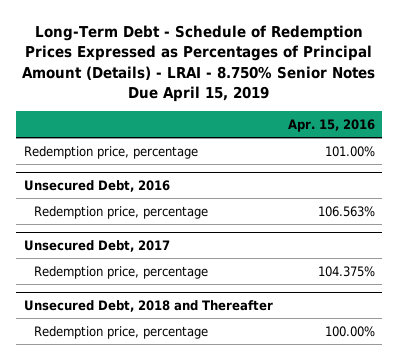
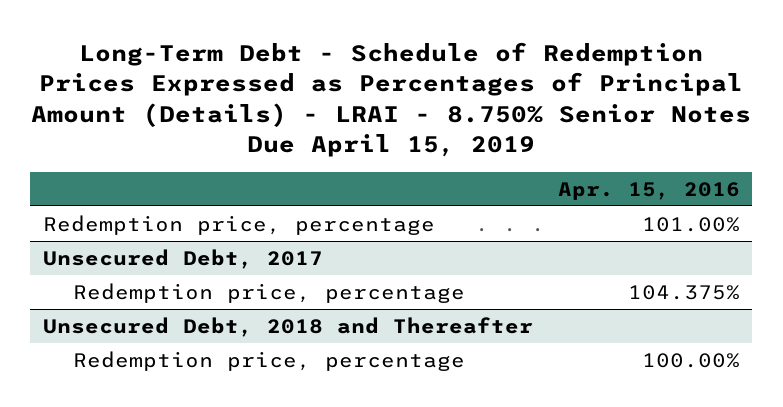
- Unsecured Debt, 2016
- Redemption price, percentage | 106.563%

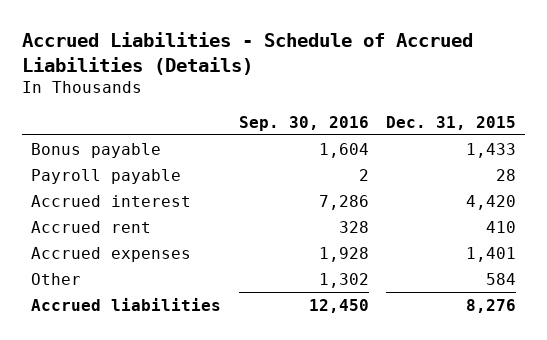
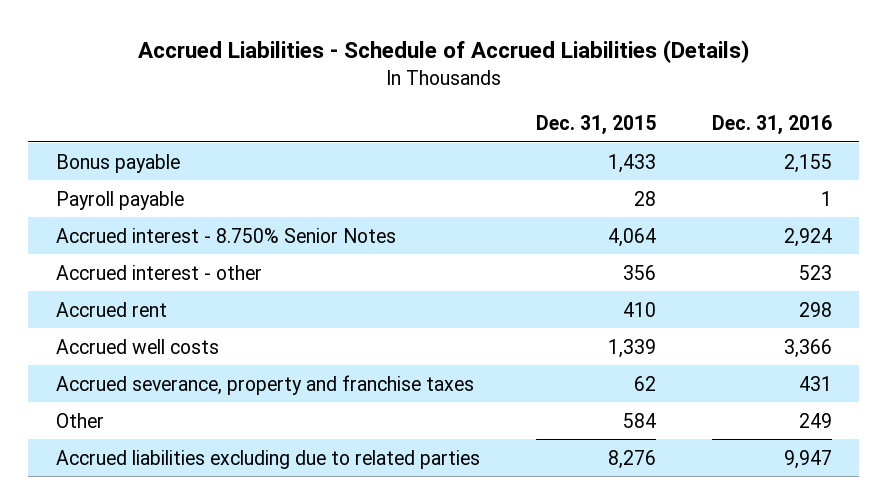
- | Sep. 30, 2016 | Dec. 31, 2015
+ | Dec. 31, 2015 | Dec. 31, 2016
- Accrued interest | 7,286 | 4,420
+ Accrued interest - 8.750% Senior Notes | 4,064 | 2,924
+ Accrued interest - other | 356 | 523
- Accrued expenses | 1,928 | 1,401
+ Accrued well costs | 1,339 | 3,366
+ Accrued severance, property and franchise taxes | 62 | 431
- Accrued liabilities | 12,450 | 8,276
+ Accrued liabilities excluding due to related parties | 8,276 | 9,947

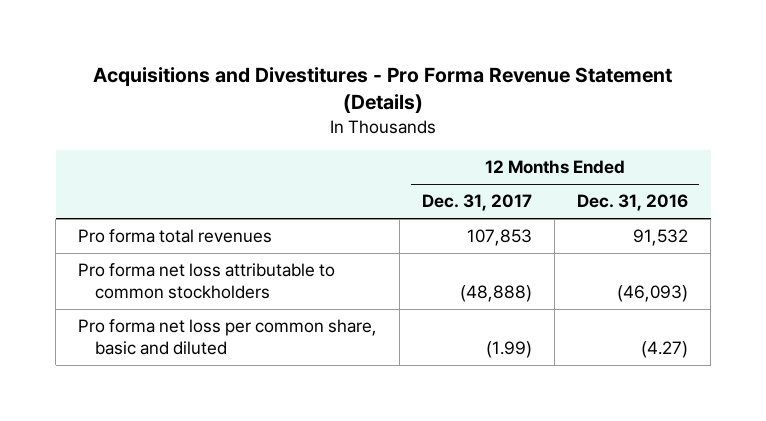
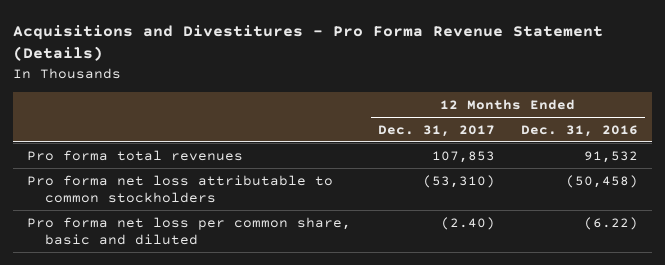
- Pro forma net loss attributable to common stockholders | (48,888) | (46,093)
- Pro forma net loss per common share, basic and diluted | (1.99) | (4.27)
+ Pro forma net loss attributable to common stockholders | (53,310) | (50,458)
+ Pro forma net loss per common share, basic and diluted | (2.40) | (6.22)

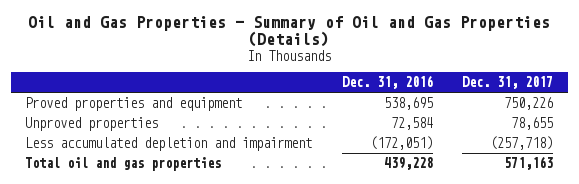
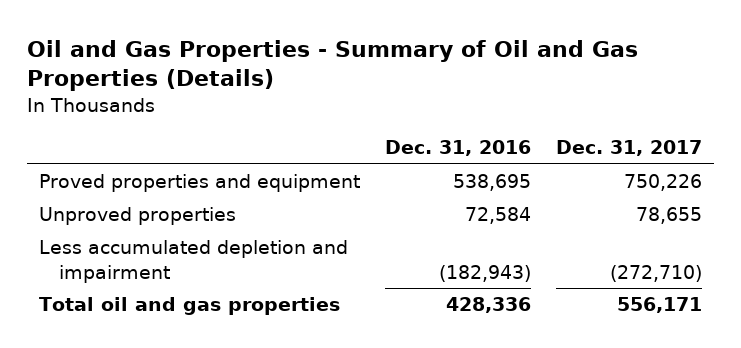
- Less accumulated depletion and impairment | (172,051) | (257,718)
- Total oil and gas properties | 439,228 | 571,163
+ Less accumulated depletion and impairment | (182,943) | (272,710)
+ Total oil and gas properties | 428,336 | 556,171

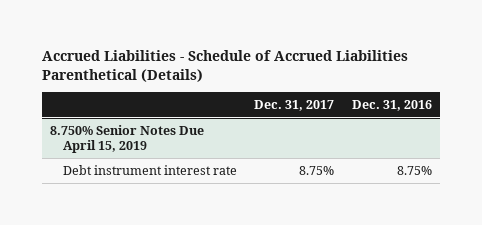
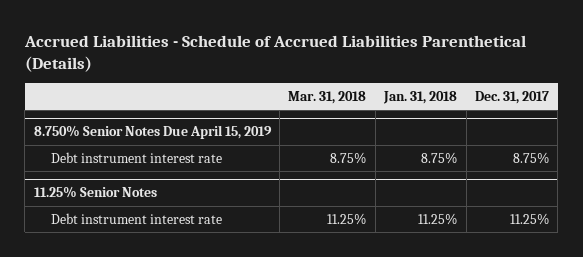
- | Dec. 31, 2017 | Dec. 31, 2016
+ | Mar. 31, 2018 | Jan. 31, 2018 | Dec. 31, 2017
+ 11.25% Senior Notes
+ Debt instrument interest rate | 11.25% | 11.25% | 11.25%

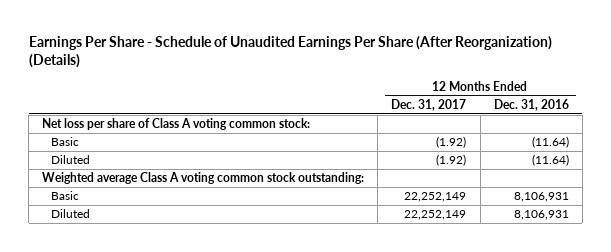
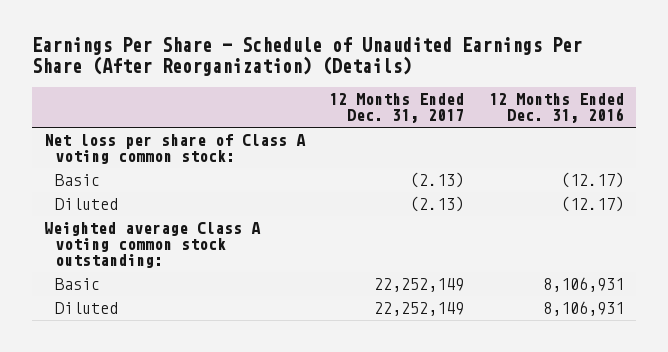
- Basic | (1.92) | (11.64)
- Diluted | (1.92) | (11.64)
+ Basic | (2.13) | (12.17)
+ Diluted | (2.13) | (12.17)

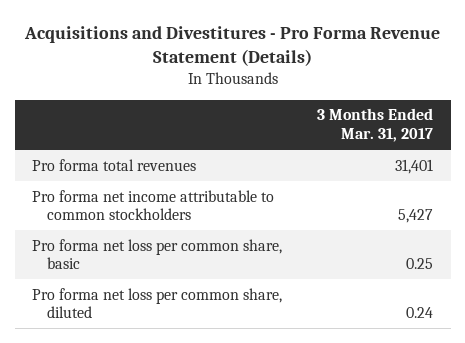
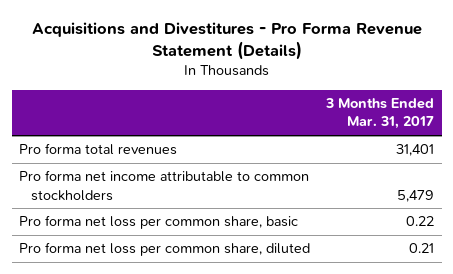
- Pro forma net income attributable to common stockholders | 5,427
- Pro forma net loss per common share, basic | 0.25
- Pro forma net loss per common share, diluted | 0.24
+ Pro forma net income attributable to common stockholders | 5,479
+ Pro forma net loss per common share, basic | 0.22
+ Pro forma net loss per common share, diluted | 0.21

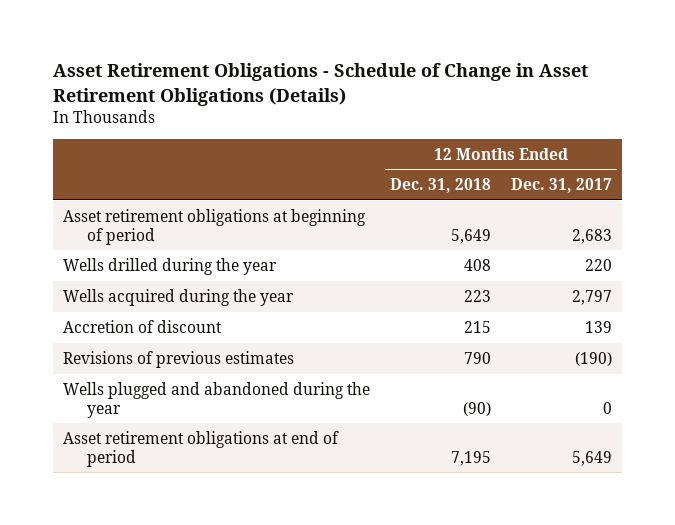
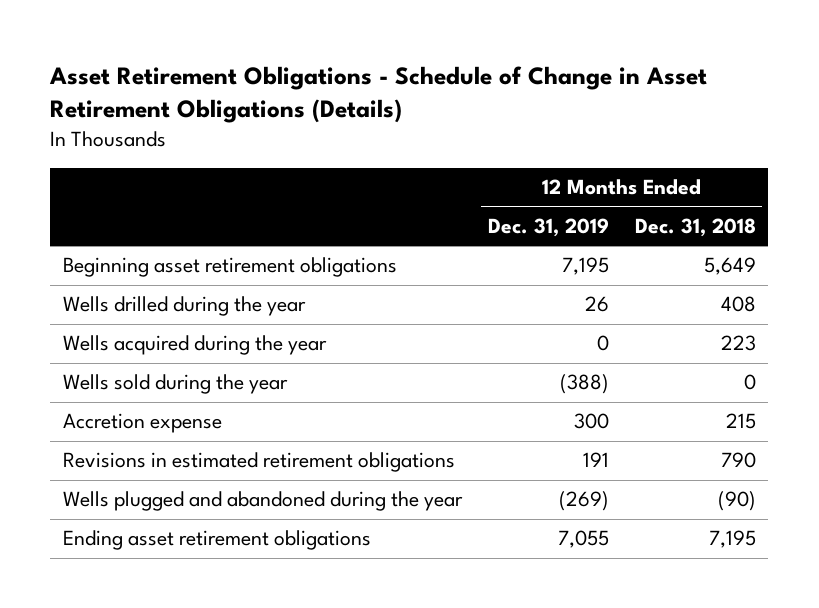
- | 12 Months Ended Dec. 31, 2018 | 12 Months Ended Dec. 31, 2017
+ | 12 Months Ended Dec. 31, 2019 | 12 Months Ended Dec. 31, 2018
- Asset retirement obligations at beginning of period | 5,649 | 2,683
+ Beginning asset retirement obligations | 7,195 | 5,649
- Accretion of discount | 215 | 139
- Revisions of previous estimates | 790 | (190)
+ Wells sold during the year | (388) | 0
+ Accretion expense | 300 | 215
+ Revisions in estimated retirement obligations | 191 | 790
- Asset retirement obligations at end of period | 7,195 | 5,649
+ Ending asset retirement obligations | 7,055 | 7,195

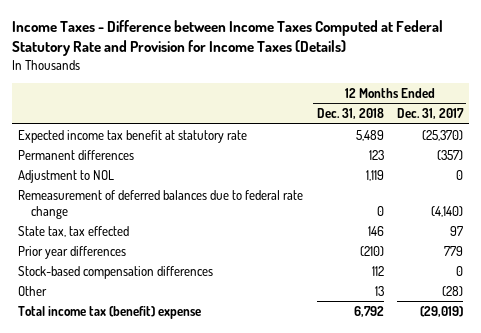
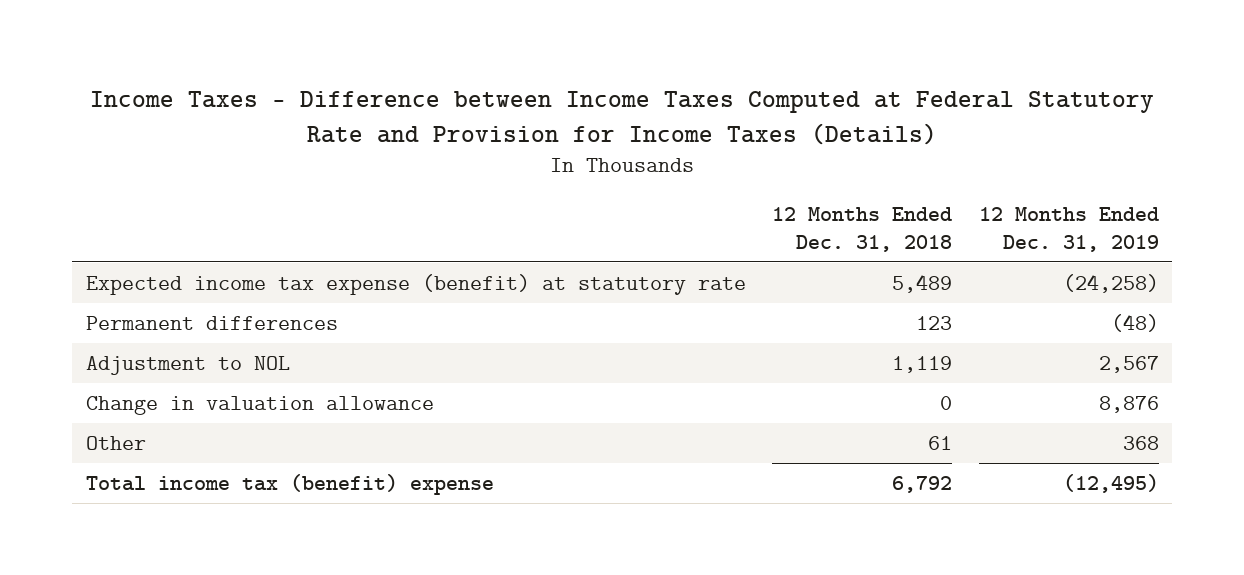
- | 12 Months Ended Dec. 31, 2018 | 12 Months Ended Dec. 31, 2017
+ | 12 Months Ended Dec. 31, 2018 | 12 Months Ended Dec. 31, 2019
- Expected income tax benefit at statutory rate | 5,489 | (25,370)
+ Expected income tax expense (benefit) at statutory rate | 5,489 | (24,258)
- Remeasurement of deferred balances due to federal rate change | 0 | (4,140)
- State tax, tax effected | 146 | 97
- Prior year differences | (210) | 779
- Stock-based compensation differences | 112 | 0
- Other | 13 | (28)
+ Change in valuation allowance | 0 | 8,876
+ Other | 61 | 368

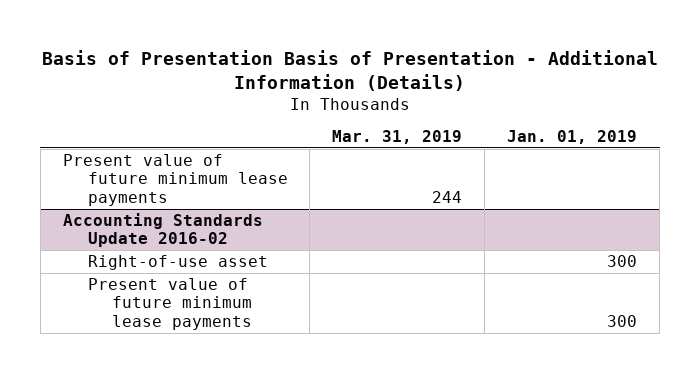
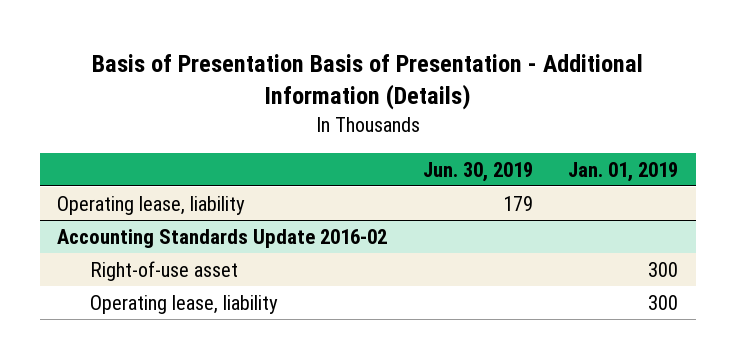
- | Mar. 31, 2019 | Jan. 01, 2019
+ | Jun. 30, 2019 | Jan. 01, 2019
- Present value of future minimum lease payments | 244 |
+ Operating lease, liability | 179 |
@ Accounting Standards Update 2016-02
- Present value of future minimum lease payments | | 300
+ Operating lease, liability | | 300

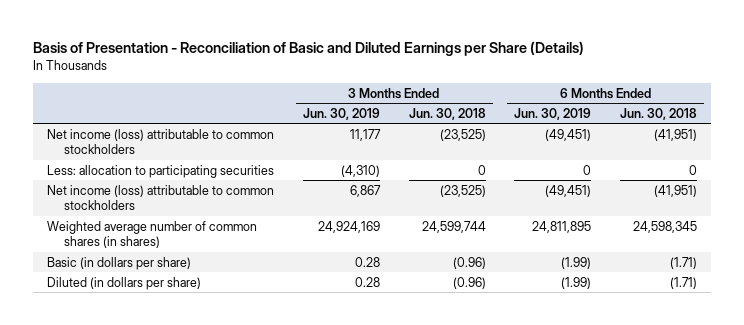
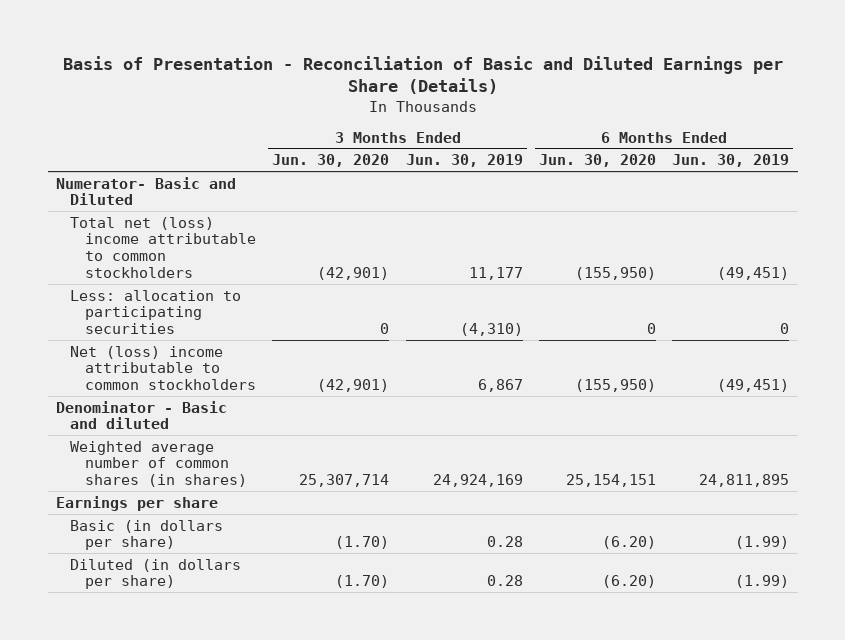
- | 3 Months Ended Jun. 30, 2019 | 3 Months Ended Jun. 30, 2018 | 6 Months Ended Jun. 30, 2019 | 6 Months Ended Jun. 30, 2018
+ | 3 Months Ended Jun. 30, 2020 | 3 Months Ended Jun. 30, 2019 | 6 Months Ended Jun. 30, 2020 | 6 Months Ended Jun. 30, 2019
- Net income (loss) attributable to common stockholders | 11,177 | (23,525) | (49,451) | (41,951)
+ Numerator- Basic and Diluted
+ Total net (loss) income attributable to common stockholders | (42,901) | 11,177 | (155,950) | (49,451)
- Net income (loss) attributable to common stockholders | 6,867 | (23,525) | (49,451) | (41,951)
+ Net (loss) income attributable to common stockholders | (42,901) | 6,867 | (155,950) | (49,451)
+ Denominator - Basic and diluted
+ Earnings per share

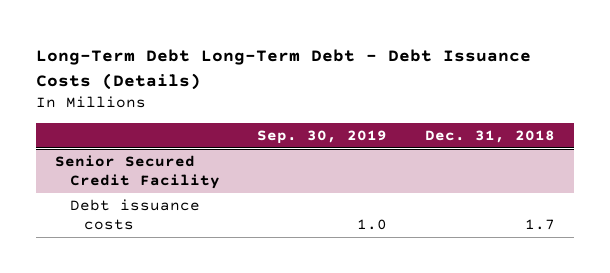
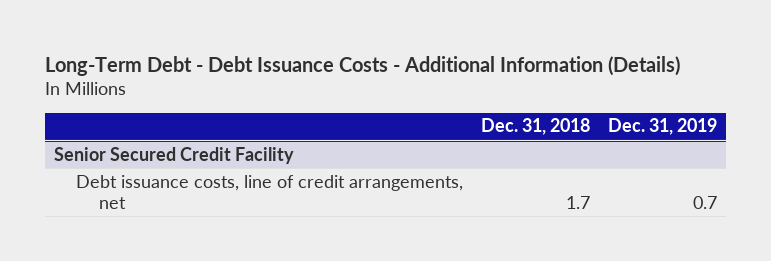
- Long-Term Debt Long-Term Debt - Debt Issuance Costs (Details)
+ Long-Term Debt - Debt Issuance Costs - Additional Information (Details)
- | Sep. 30, 2019 | Dec. 31, 2018
+ | Dec. 31, 2018 | Dec. 31, 2019
@ Senior Secured Credit Facility
- Debt issuance costs | 1.0 | 1.7
+ Debt issuance costs, line of credit arrangements, net | 1.7 | 0.7

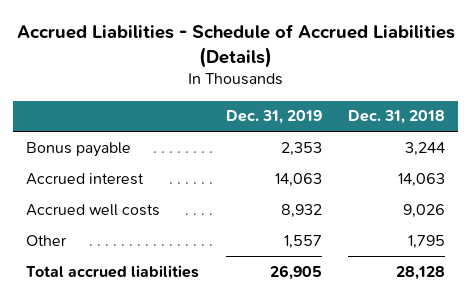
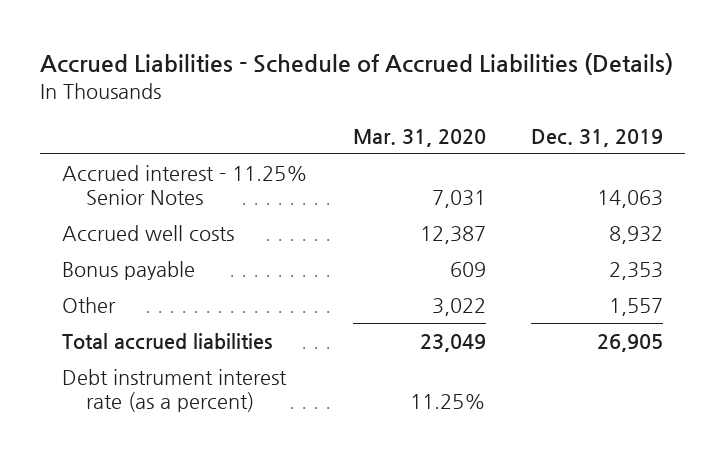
- | Dec. 31, 2019 | Dec. 31, 2018
+ | Mar. 31, 2020 | Dec. 31, 2019
- Accrued interest | 14,063 | 14,063
+ Accrued interest - 11.25% Senior Notes | 7,031 | 14,063
moved down: Bonus payable | 609 | 2,353
+ Debt instrument interest rate (as a percent) | 11.25% |

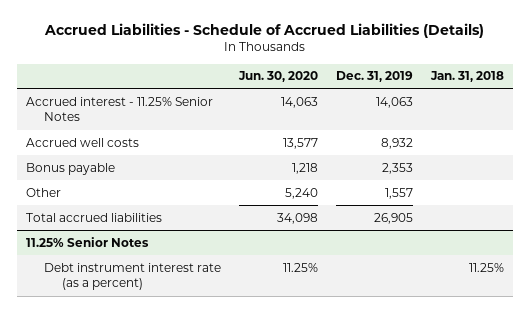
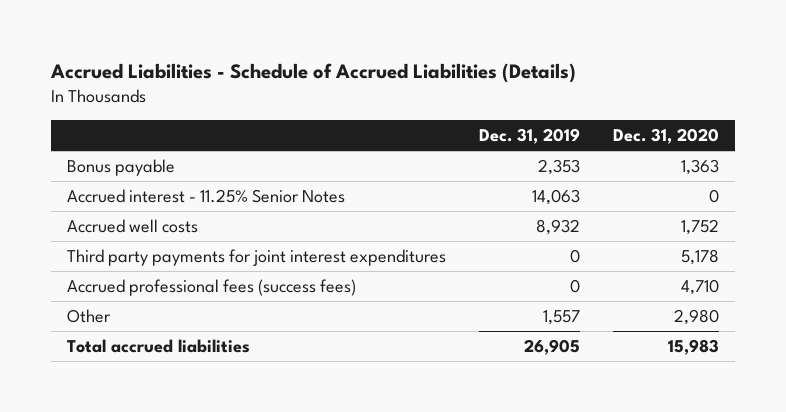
- | Jun. 30, 2020 | Dec. 31, 2019 | Jan. 31, 2018
+ | Dec. 31, 2019 | Dec. 31, 2020
moved up: Bonus payable | 2,353 | 1,363
+ Third party payments for joint interest expenditures | 0 | 5,178
+ Accrued professional fees (success fees) | 0 | 4,710
- 11.25% Senior Notes
- Debt instrument interest rate (as a percent) | 11.25% | | 11.25%

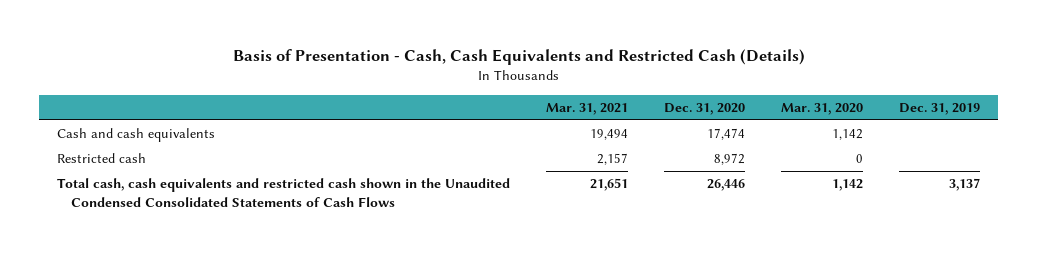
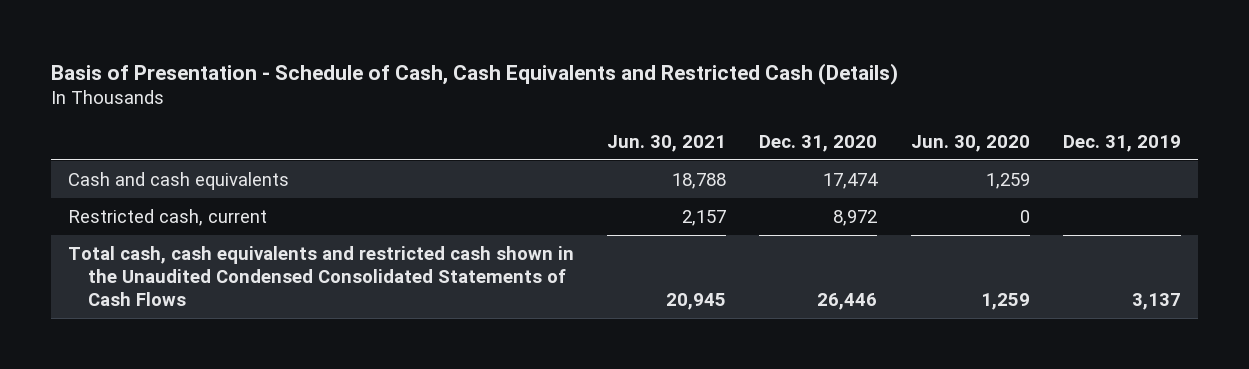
- Basis of Presentation - Cash, Cash Equivalents and Restricted Cash (Details)
+ Basis of Presentation - Schedule of Cash, Cash Equivalents and Restricted Cash (Details)
- | Mar. 31, 2021 | Dec. 31, 2020 | Mar. 31, 2020 | Dec. 31, 2019
+ | Jun. 30, 2021 | Dec. 31, 2020 | Jun. 30, 2020 | Dec. 31, 2019
- Restricted cash | 2,157 | 8,972 | 0 |
+ Restricted cash, current | 2,157 | 8,972 | 0 |

